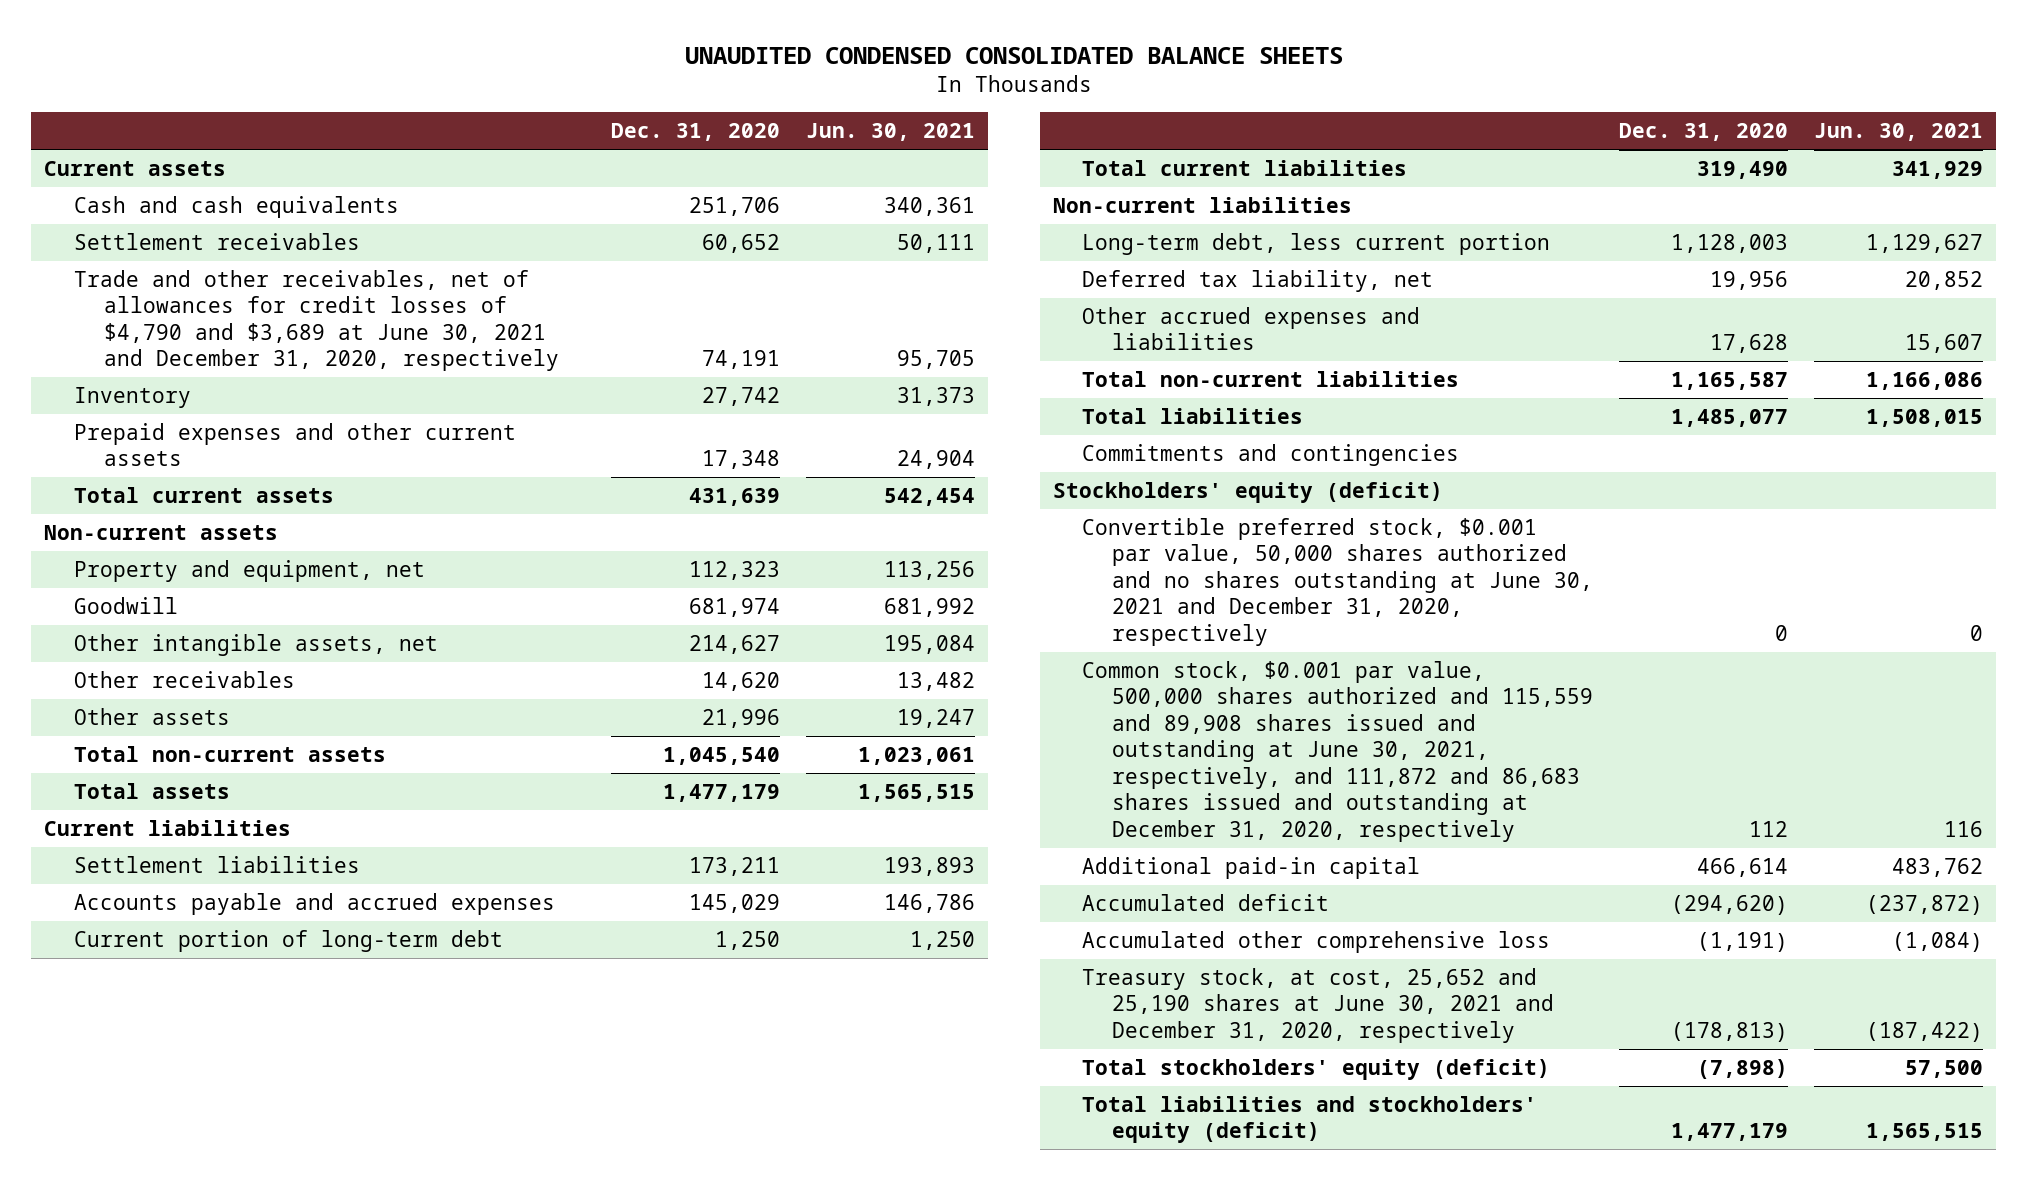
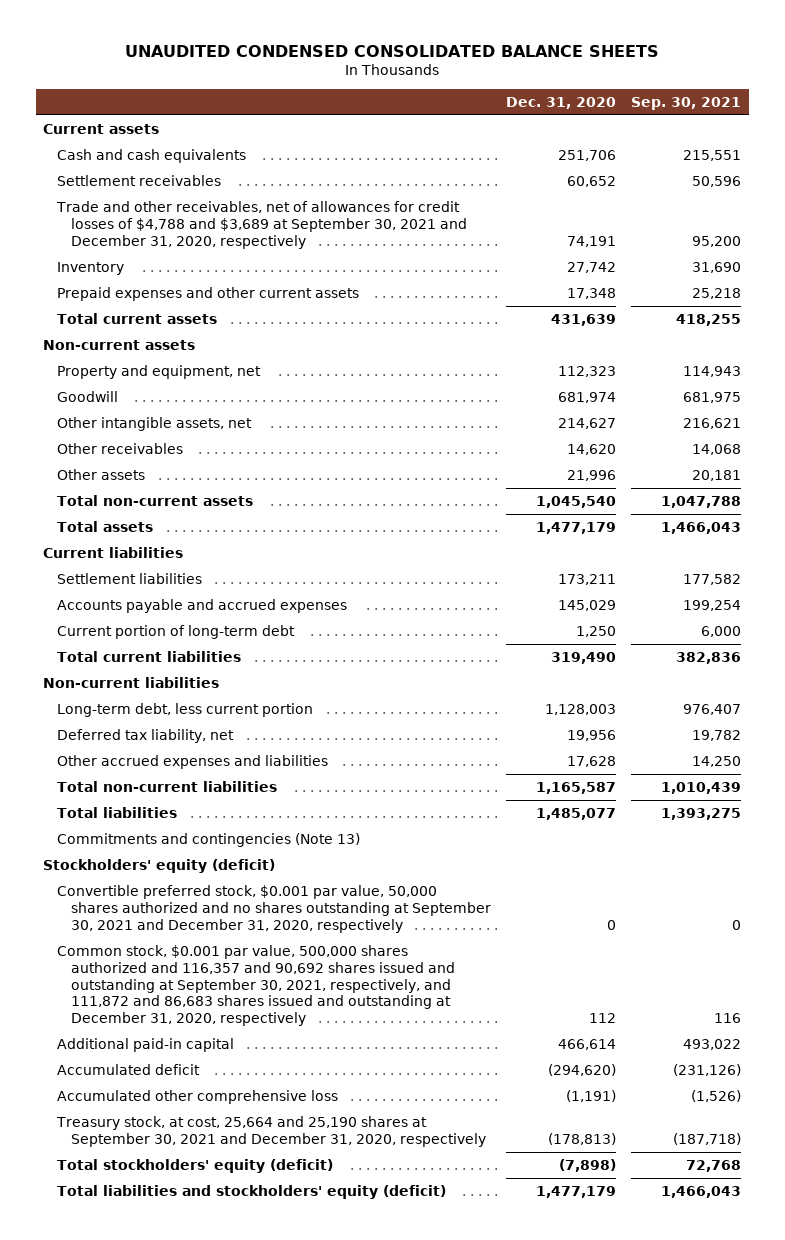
- | Dec. 31, 2020 | Jun. 30, 2021
+ | Dec. 31, 2020 | Sep. 30, 2021
- Trade and other receivables, net of allowances for credit losses of $4,790 and $3,689 at June 30, 2021 and December 31, 2020, respectively | 74,191 | 95,705
+ Trade and other receivables, net of allowances for credit losses of $4,788 and $3,689 at September 30, 2021 and December 31, 2020, respectively | 74,191 | 95,200
- Commitments and contingencies
+ Commitments and contingencies (Note 13)
- Convertible preferred stock, $0.001 par value, 50,000 shares authorized and no shares outstanding at June 30, 2021 and December 31, 2020, respectively | 0 | 0
- Common stock, $0.001 par value, 500,000 shares authorized and 115,559 and 89,908 shares issued and outstanding at June 30, 2021, respectively, and 111,872 and 86,683 shares issued and outstanding at December 31, 2020, respectively | 112 | 116
+ Convertible preferred stock, $0.001 par value, 50,000 shares authorized and no shares outstanding at September 30, 2021 and December 31, 2020, respectively | 0 | 0
+ Common stock, $0.001 par value, 500,000 shares authorized and 116,357 and 90,692 shares issued and outstanding at September 30, 2021, respectively, and 111,872 and 86,683 shares issued and outstanding at December 31, 2020, respectively | 112 | 116
- Treasury stock, at cost, 25,652 and 25,190 shares at June 30, 2021 and December 31, 2020, respectively | (178,813) | (187,422)
+ Treasury stock, at cost, 25,664 and 25,190 shares at September 30, 2021 and December 31, 2020, respectively | (178,813) | (187,718)

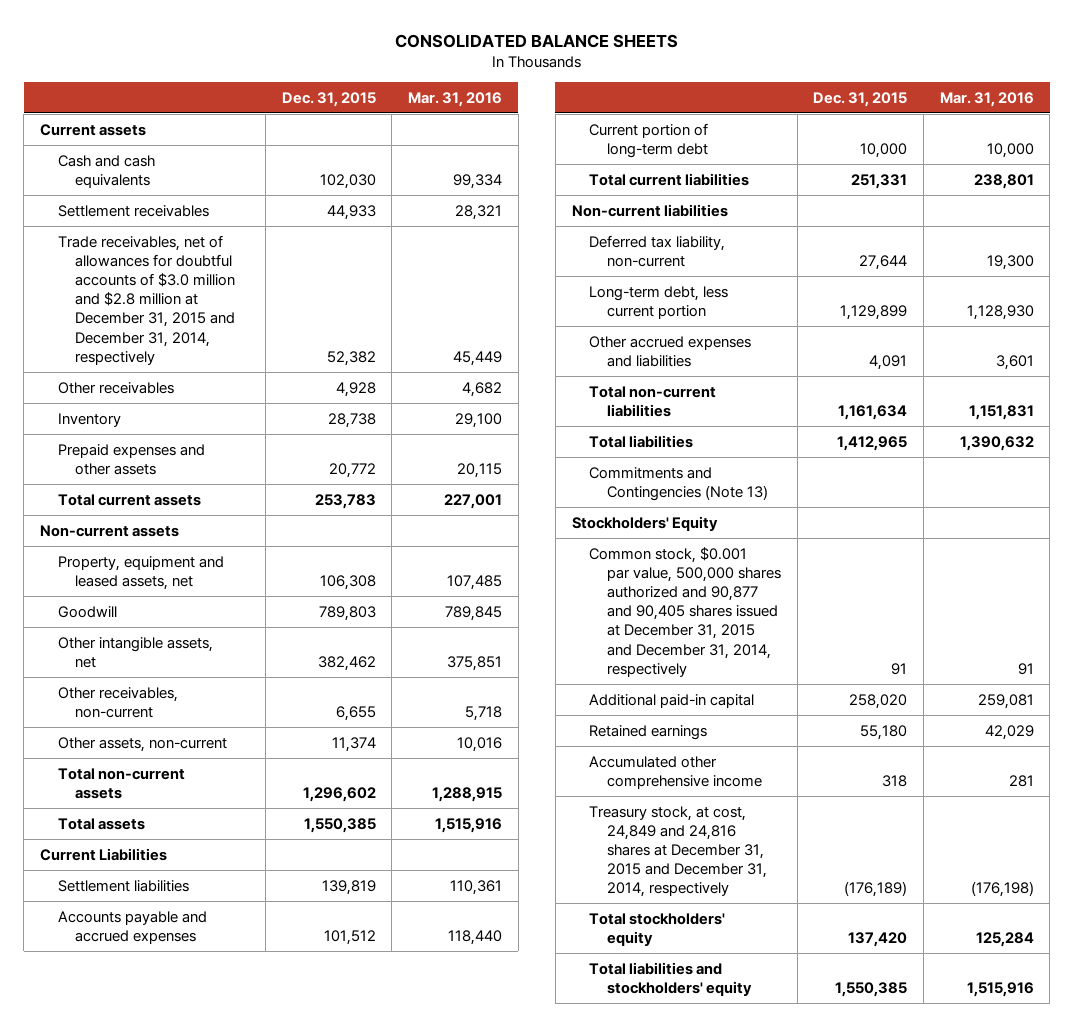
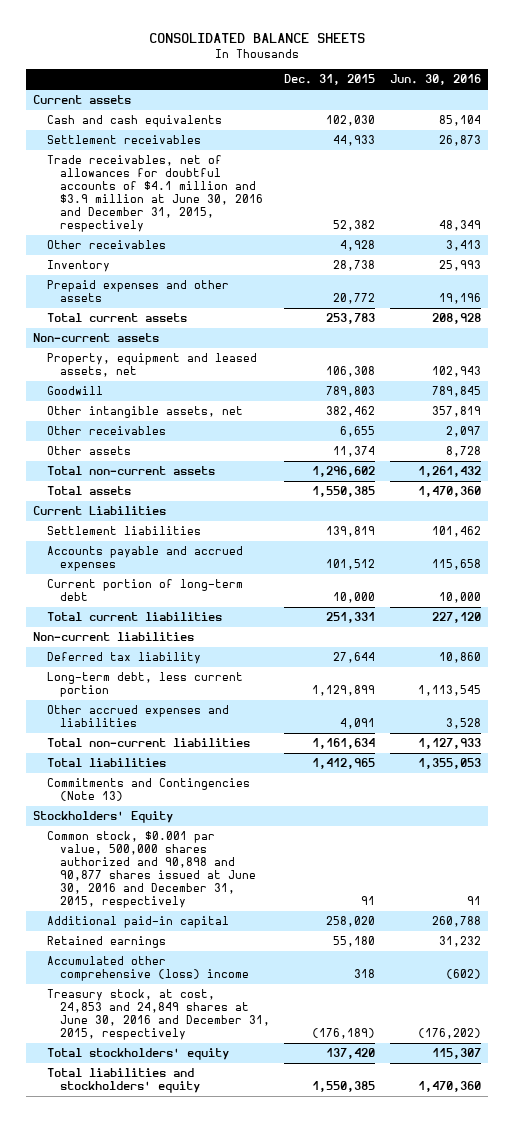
- | Dec. 31, 2015 | Mar. 31, 2016
+ | Dec. 31, 2015 | Jun. 30, 2016
- Trade receivables, net of allowances for doubtful accounts of $3.0 million and $2.8 million at December 31, 2015 and December 31, 2014, respectively | 52,382 | 45,449
+ Trade receivables, net of allowances for doubtful accounts of $4.1 million and $3.9 million at June 30, 2016 and December 31, 2015, respectively | 52,382 | 48,349
- Other receivables, non-current | 6,655 | 5,718
- Other assets, non-current | 11,374 | 10,016
+ Other receivables | 6,655 | 2,097
+ Other assets | 11,374 | 8,728
- Deferred tax liability, non-current | 27,644 | 19,300
+ Deferred tax liability | 27,644 | 10,860
- Common stock, $0.001 par value, 500,000 shares authorized and 90,877 and 90,405 shares issued at December 31, 2015 and December 31, 2014, respectively | 91 | 91
+ Common stock, $0.001 par value, 500,000 shares authorized and 90,898 and 90,877 shares issued at June 30, 2016 and December 31, 2015, respectively | 91 | 91
- Accumulated other comprehensive income | 318 | 281
- Treasury stock, at cost, 24,849 and 24,816 shares at December 31, 2015 and December 31, 2014, respectively | (176,189) | (176,198)
+ Accumulated other comprehensive (loss) income | 318 | (602)
+ Treasury stock, at cost, 24,853 and 24,849 shares at June 30, 2016 and December 31, 2015, respectively | (176,189) | (176,202)

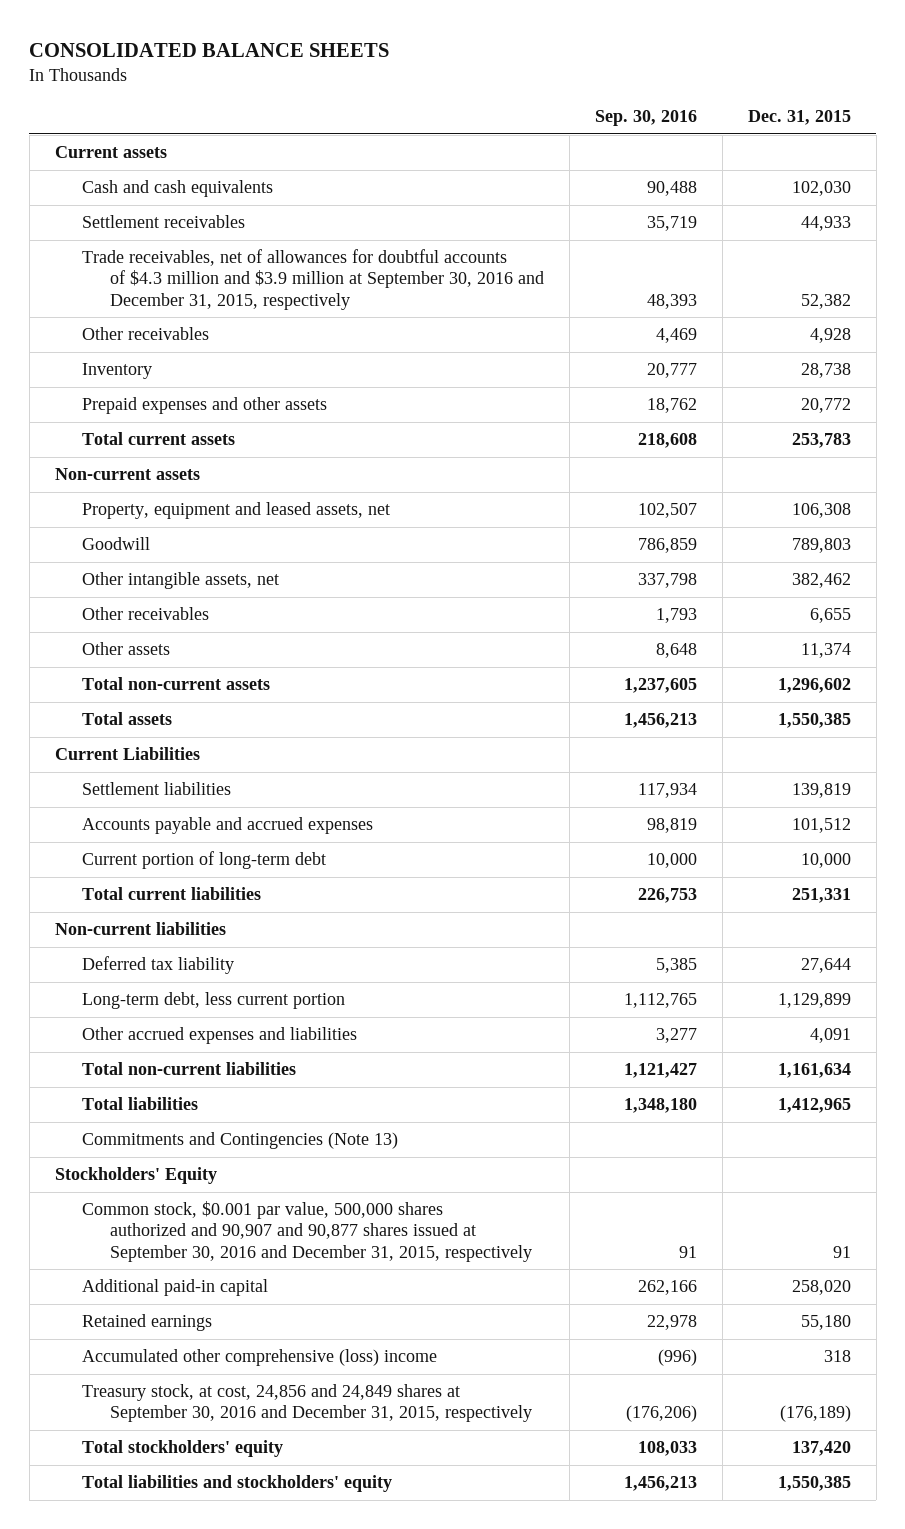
- | Dec. 31, 2015 | Jun. 30, 2016
+ | Sep. 30, 2016 | Dec. 31, 2015
- Trade receivables, net of allowances for doubtful accounts of $4.1 million and $3.9 million at June 30, 2016 and December 31, 2015, respectively | 52,382 | 48,349
+ Trade receivables, net of allowances for doubtful accounts of $4.3 million and $3.9 million at September 30, 2016 and December 31, 2015, respectively | 48,393 | 52,382
- Common stock, $0.001 par value, 500,000 shares authorized and 90,898 and 90,877 shares issued at June 30, 2016 and December 31, 2015, respectively | 91 | 91
+ Common stock, $0.001 par value, 500,000 shares authorized and 90,907 and 90,877 shares issued at September 30, 2016 and December 31, 2015, respectively | 91 | 91
- Treasury stock, at cost, 24,853 and 24,849 shares at June 30, 2016 and December 31, 2015, respectively | (176,189) | (176,202)
+ Treasury stock, at cost, 24,856 and 24,849 shares at September 30, 2016 and December 31, 2015, respectively | (176,206) | (176,189)

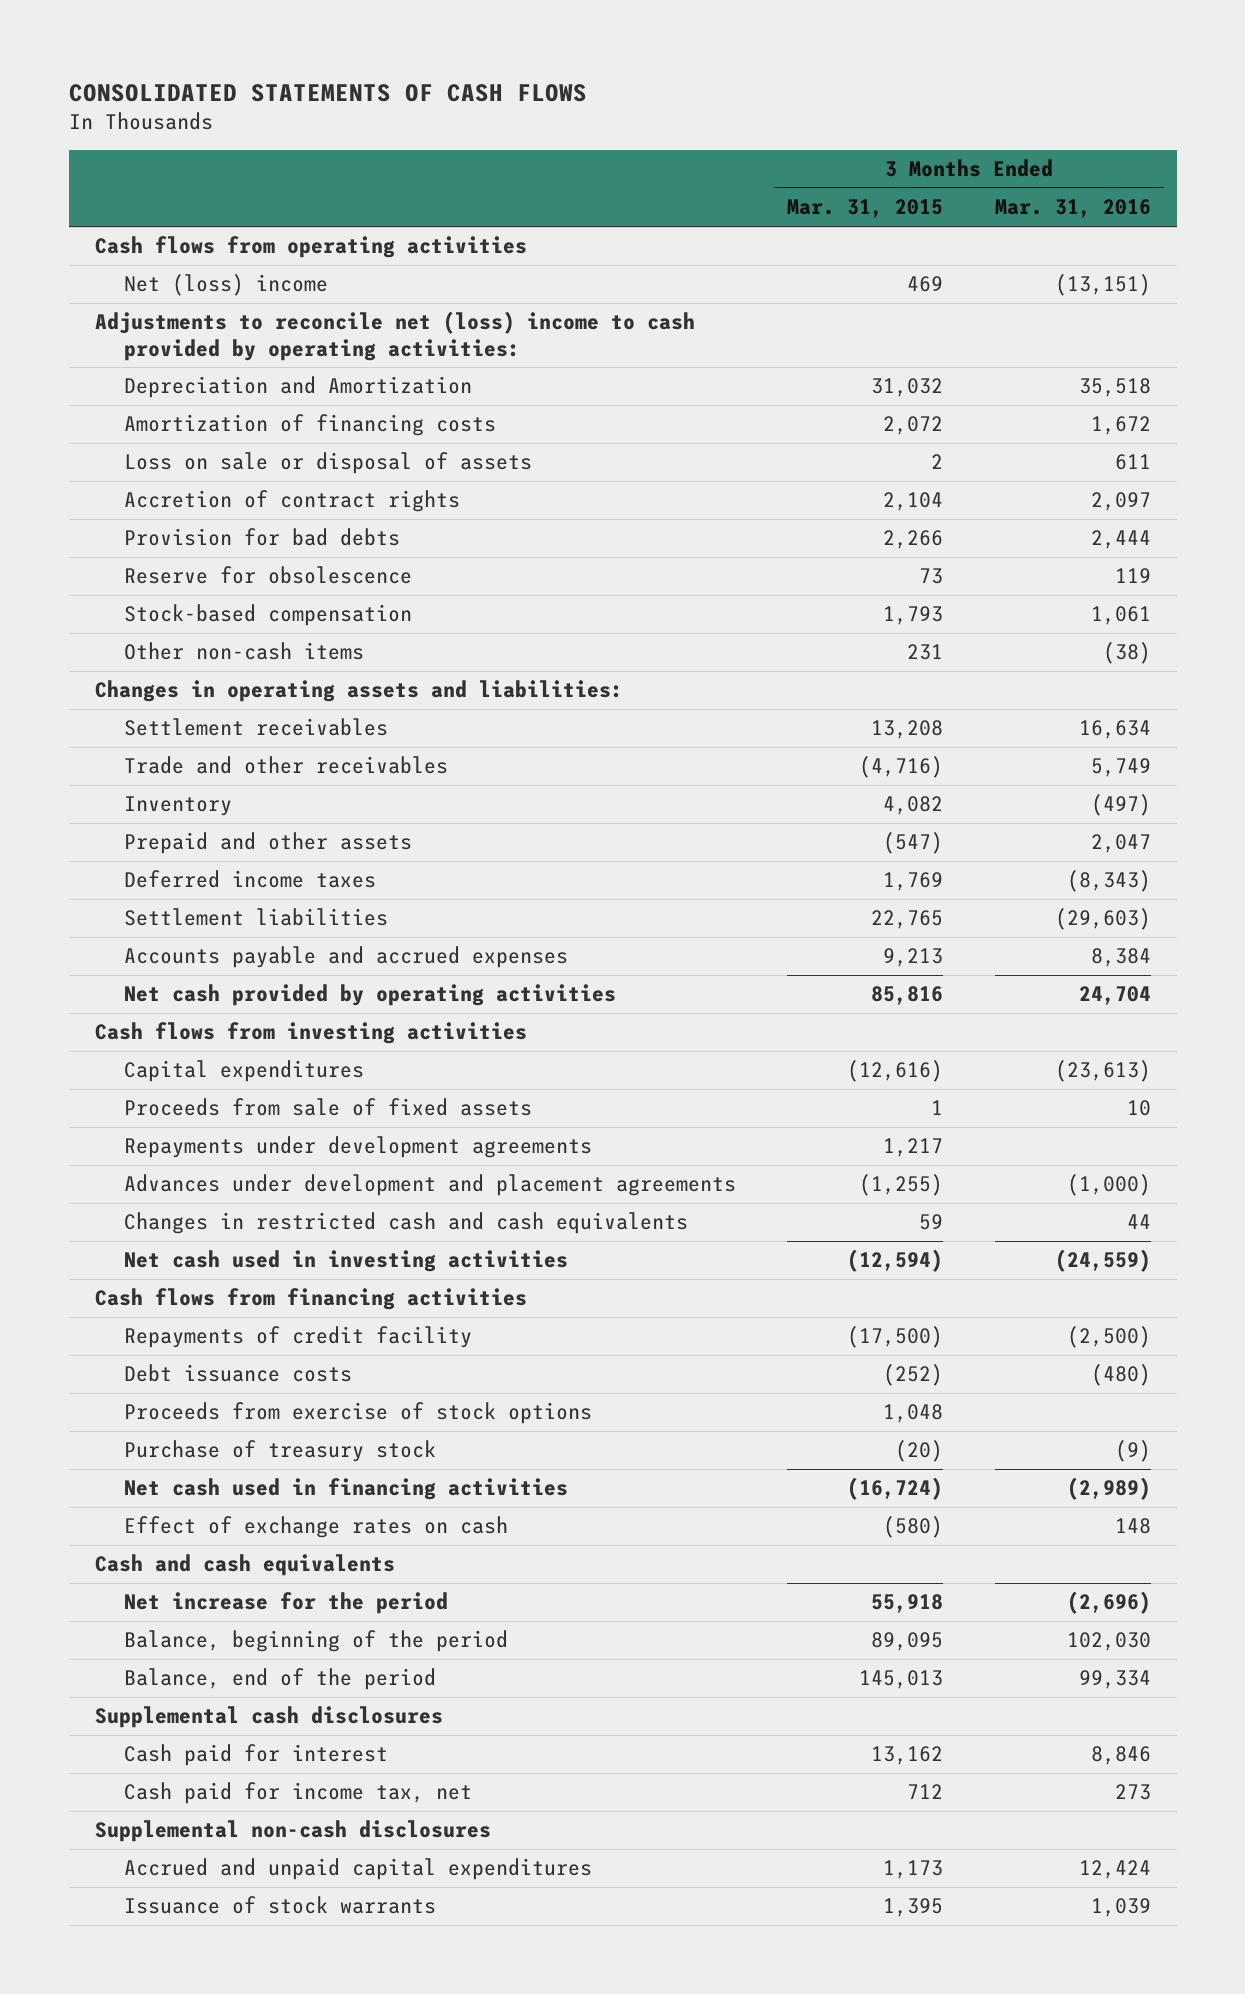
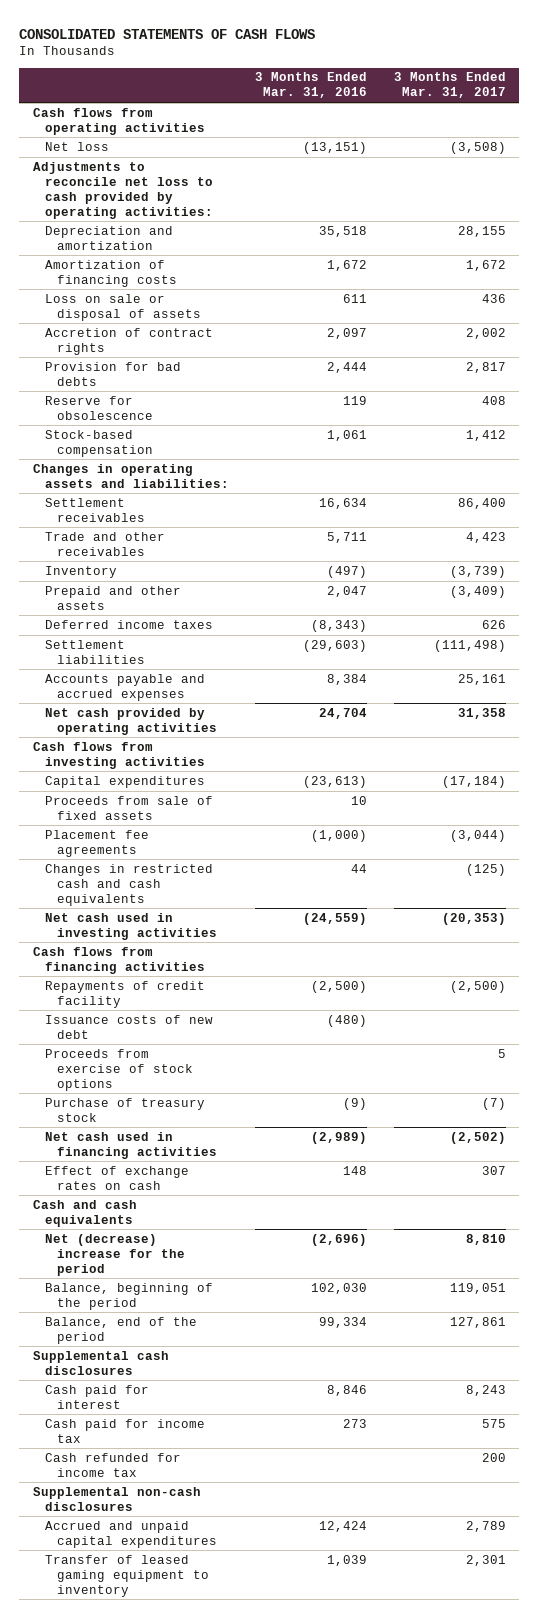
- | 3 Months Ended Mar. 31, 2015 | 3 Months Ended Mar. 31, 2016
+ | 3 Months Ended Mar. 31, 2016 | 3 Months Ended Mar. 31, 2017
- Net (loss) income | 469 | (13,151)
- Adjustments to reconcile net (loss) income to cash provided by operating activities:
- Depreciation and Amortization | 31,032 | 35,518
+ Net loss | (13,151) | (3,508)
+ Adjustments to reconcile net loss to cash provided by operating activities:
+ Depreciation and amortization | 35,518 | 28,155
- Other non-cash items | 231 | (38)
- Trade and other receivables | (4,716) | 5,749
+ Trade and other receivables | 5,711 | 4,423
- Repayments under development agreements | 1,217 |
- Advances under development and placement agreements | (1,255) | (1,000)
+ Placement fee agreements | (1,000) | (3,044)
- Debt issuance costs | (252) | (480)
+ Issuance costs of new debt | (480) |
- Net increase for the period | 55,918 | (2,696)
+ Net (decrease) increase for the period | (2,696) | 8,810
- Cash paid for income tax, net | 712 | 273
+ Cash paid for income tax | 273 | 575
+ Cash refunded for income tax | | 200
- Issuance of stock warrants | 1,395 | 1,039
+ Transfer of leased gaming equipment to inventory | 1,039 | 2,301

